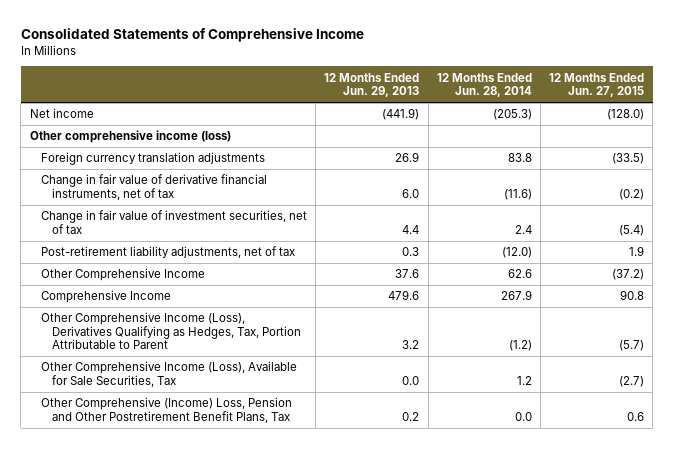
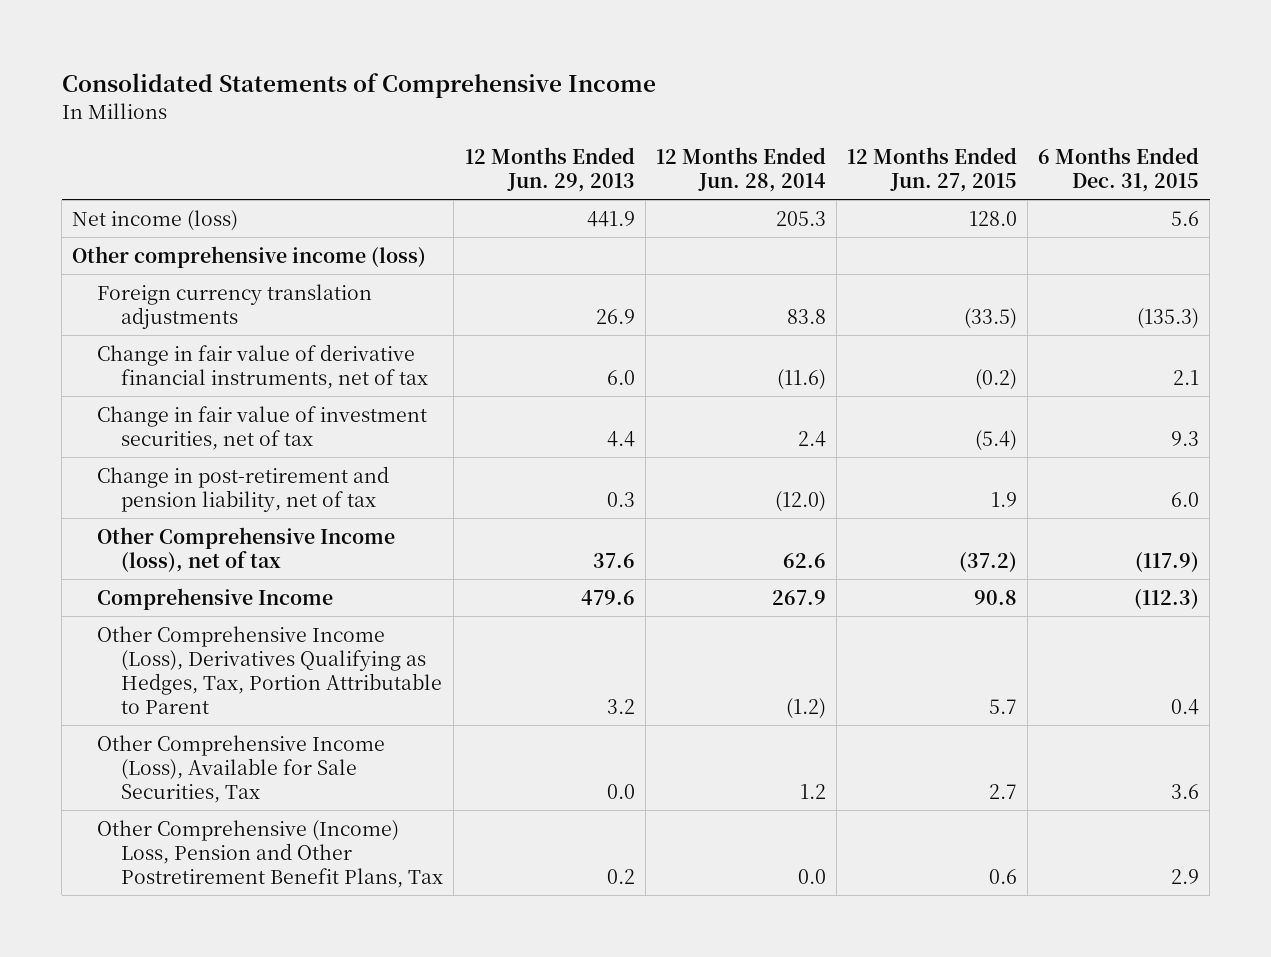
- | 12 Months Ended Jun. 29, 2013 | 12 Months Ended Jun. 28, 2014 | 12 Months Ended Jun. 27, 2015
+ | 12 Months Ended Jun. 29, 2013 | 12 Months Ended Jun. 28, 2014 | 12 Months Ended Jun. 27, 2015 | 6 Months Ended Dec. 31, 2015
- Net income | (441.9) | (205.3) | (128.0)
+ Net income (loss) | 441.9 | 205.3 | 128.0 | 5.6
- Post-retirement liability adjustments, net of tax | 0.3 | (12.0) | 1.9
- Other Comprehensive Income | 37.6 | 62.6 | (37.2)
+ Change in post-retirement and pension liability, net of tax | 0.3 | (12.0) | 1.9 | 6.0
+ Other Comprehensive Income (loss), net of tax | 37.6 | 62.6 | (37.2) | (117.9)
- Other Comprehensive Income (Loss), Derivatives Qualifying as Hedges, Tax, Portion Attributable to Parent | 3.2 | (1.2) | (5.7)
- Other Comprehensive Income (Loss), Available for Sale Securities, Tax | 0.0 | 1.2 | (2.7)
+ Other Comprehensive Income (Loss), Derivatives Qualifying as Hedges, Tax, Portion Attributable to Parent | 3.2 | (1.2) | 5.7 | 0.4
+ Other Comprehensive Income (Loss), Available for Sale Securities, Tax | 0.0 | 1.2 | 2.7 | 3.6

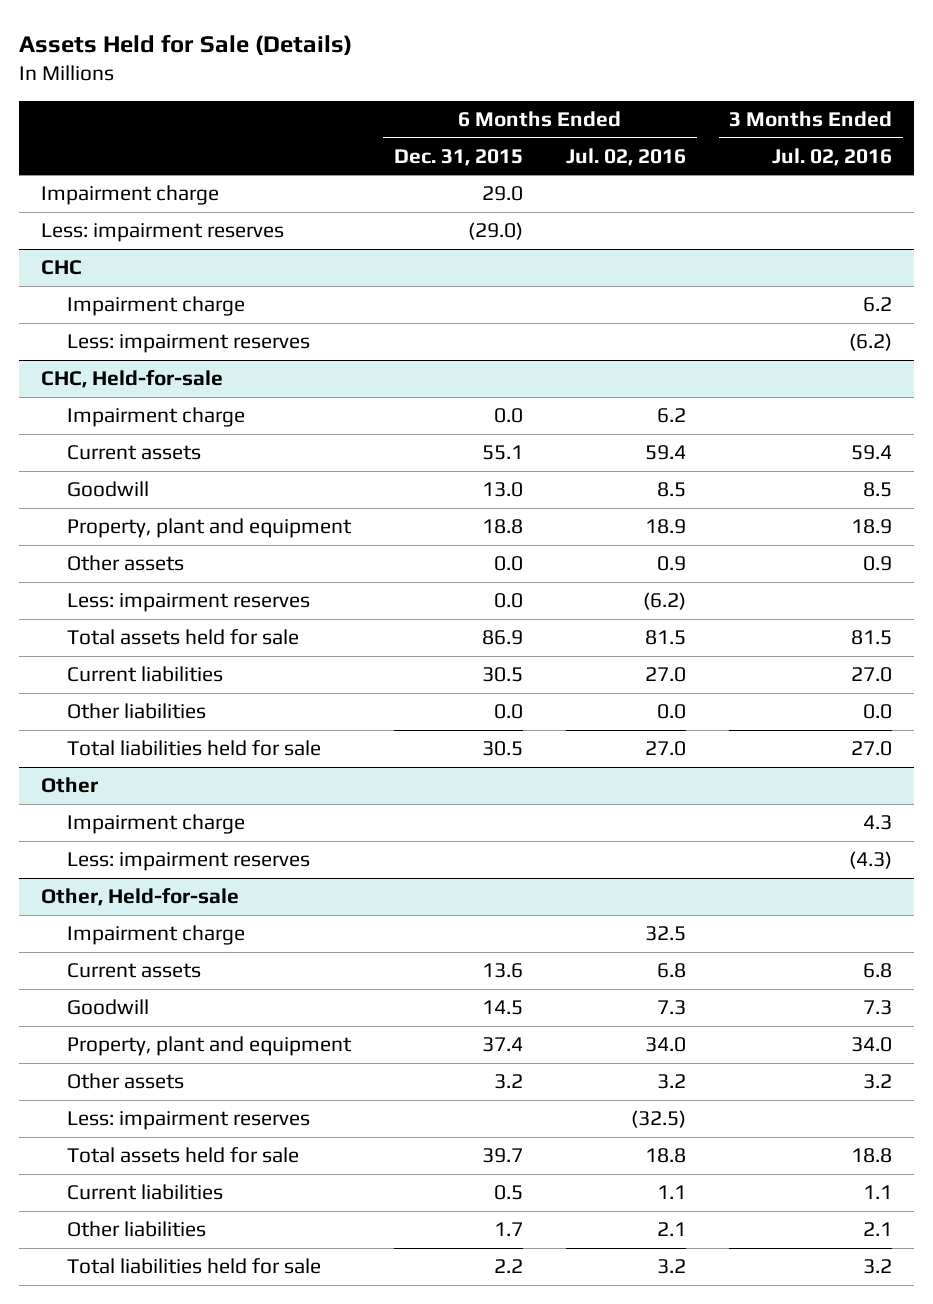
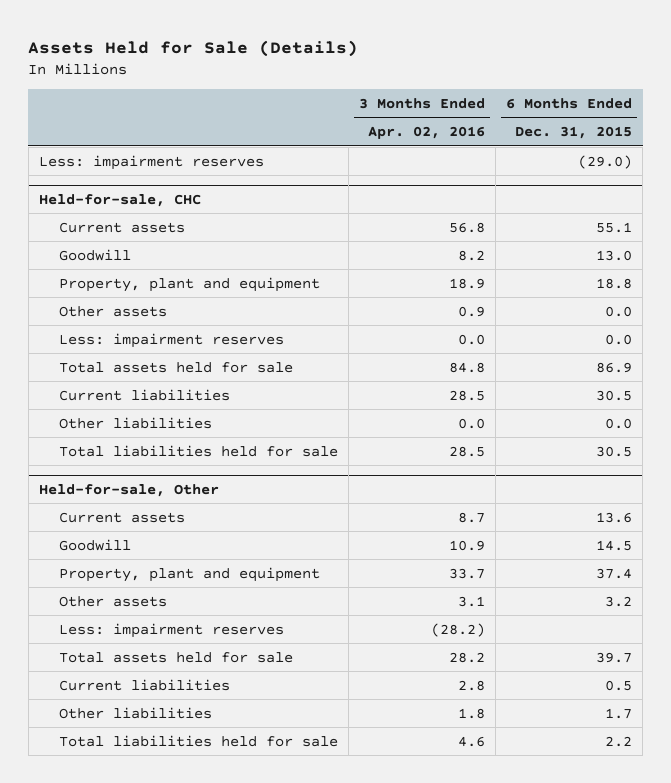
- | 6 Months Ended Dec. 31, 2015 | 6 Months Ended Jul. 02, 2016 | 3 Months Ended Jul. 02, 2016
+ | 3 Months Ended Apr. 02, 2016 | 6 Months Ended Dec. 31, 2015
- Impairment charge | 29.0 | |
- CHC
- Impairment charge | | | 6.2
- Less: impairment reserves | | | (6.2)
- CHC, Held-for-sale
- Impairment charge | 0.0 | 6.2 |
+ Held-for-sale, CHC
- Other
- Impairment charge | | | 4.3
- Less: impairment reserves | | | (4.3)
- Other, Held-for-sale
- Impairment charge | | 32.5 |
+ Held-for-sale, Other

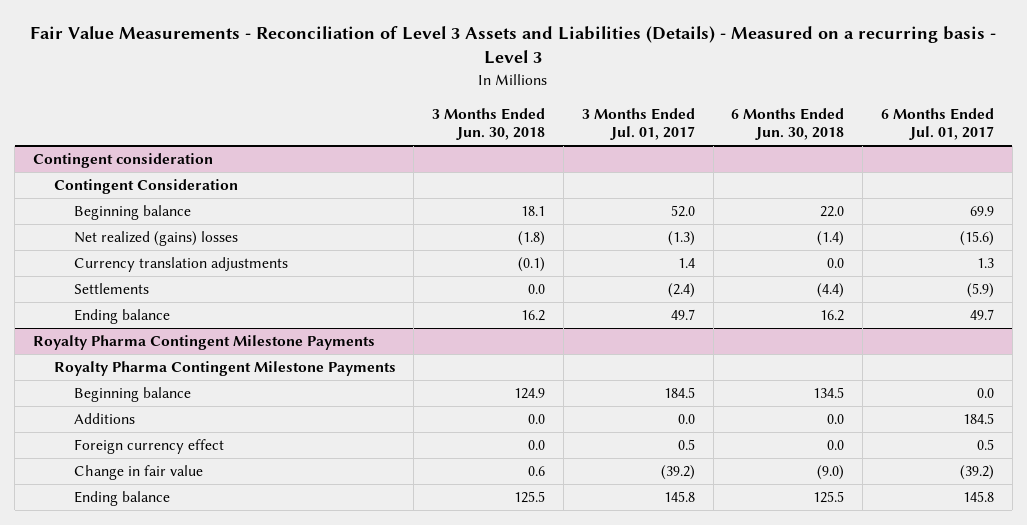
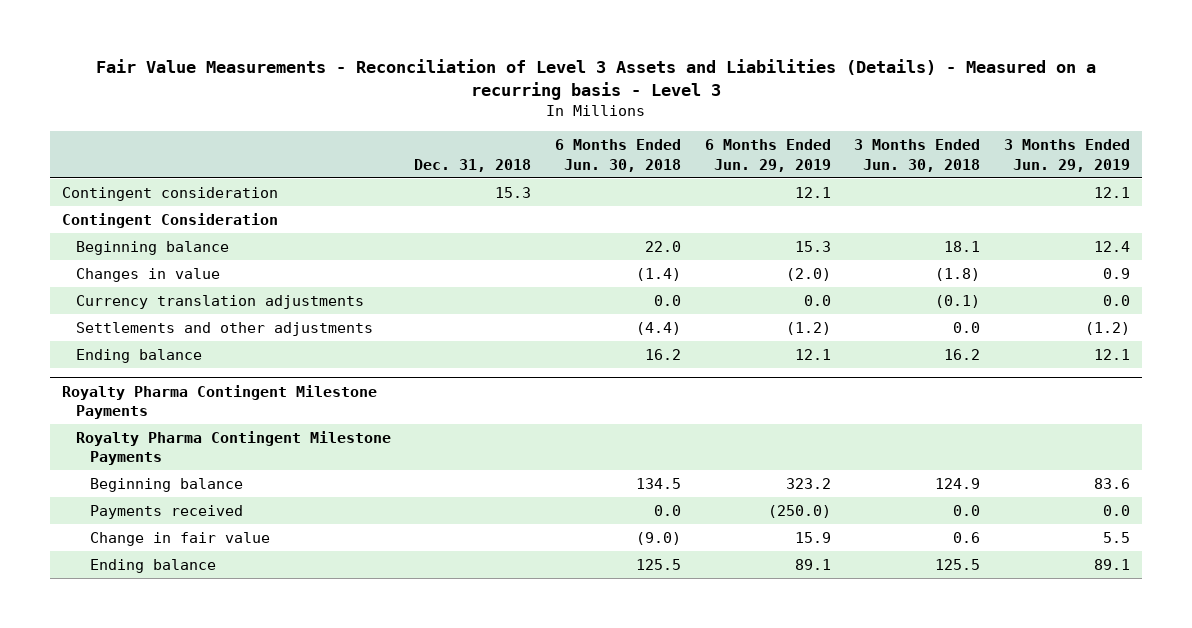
- | 3 Months Ended Jun. 30, 2018 | 3 Months Ended Jul. 01, 2017 | 6 Months Ended Jun. 30, 2018 | 6 Months Ended Jul. 01, 2017
+ | Dec. 31, 2018 | 6 Months Ended Jun. 30, 2018 | 6 Months Ended Jun. 29, 2019 | 3 Months Ended Jun. 30, 2018 | 3 Months Ended Jun. 29, 2019
- Contingent consideration
+ Contingent consideration | 15.3 | | 12.1 | | 12.1
- Net realized (gains) losses | (1.8) | (1.3) | (1.4) | (15.6)
+ Changes in value | | (1.4) | (2.0) | (1.8) | 0.9
- Settlements | 0.0 | (2.4) | (4.4) | (5.9)
+ Settlements and other adjustments | | (4.4) | (1.2) | 0.0 | (1.2)
@ Royalty Pharma Contingent Milestone Payments
- Additions | 0.0 | 0.0 | 0.0 | 184.5
- Foreign currency effect | 0.0 | 0.5 | 0.0 | 0.5
+ Payments received | | 0.0 | (250.0) | 0.0 | 0.0

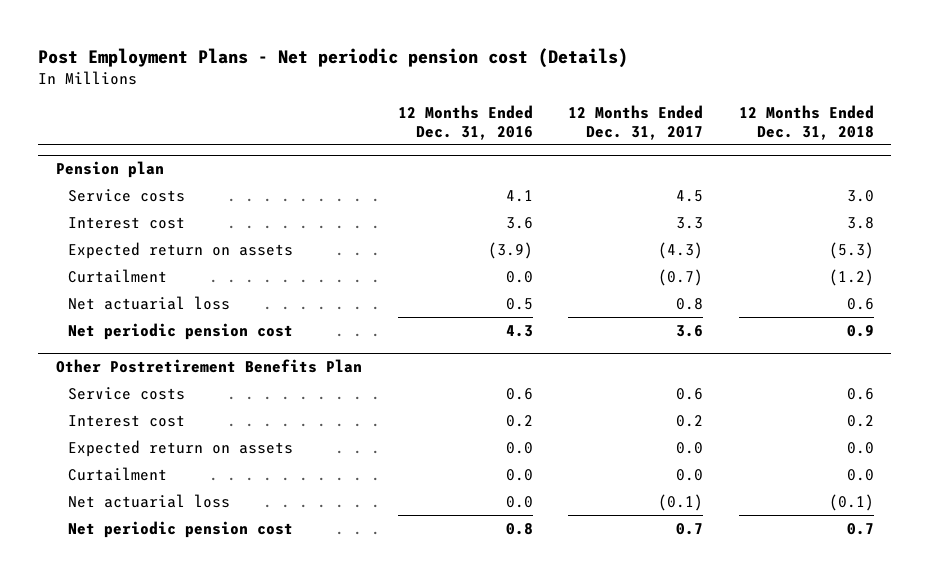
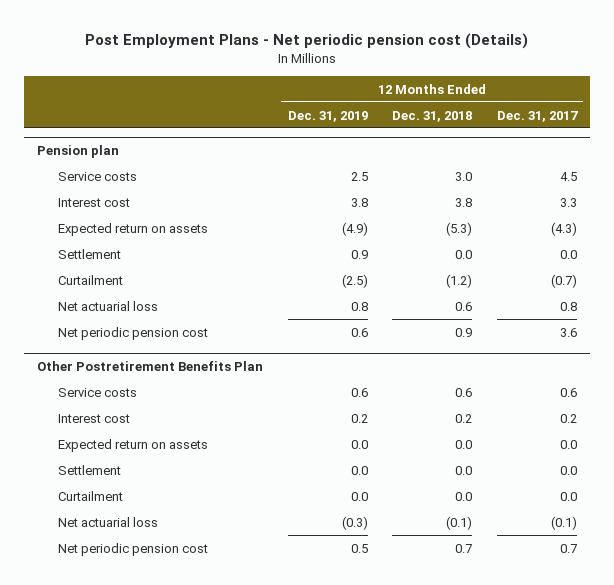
- | 12 Months Ended Dec. 31, 2016 | 12 Months Ended Dec. 31, 2017 | 12 Months Ended Dec. 31, 2018
+ | 12 Months Ended Dec. 31, 2019 | 12 Months Ended Dec. 31, 2018 | 12 Months Ended Dec. 31, 2017
@ Pension plan
+ Settlement | 0.9 | 0.0 | 0.0
@ Other Postretirement Benefits Plan
+ Settlement | 0.0 | 0.0 | 0.0

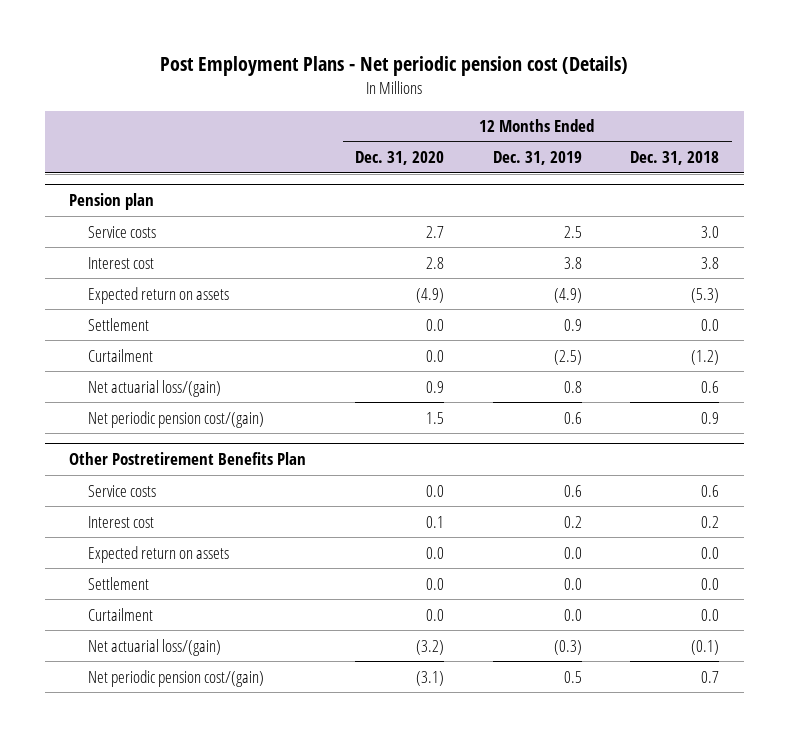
- | 12 Months Ended Dec. 31, 2019 | 12 Months Ended Dec. 31, 2018 | 12 Months Ended Dec. 31, 2017
+ | 12 Months Ended Dec. 31, 2020 | 12 Months Ended Dec. 31, 2019 | 12 Months Ended Dec. 31, 2018
@ Pension plan
- Net actuarial loss | 0.8 | 0.6 | 0.8
- Net periodic pension cost | 0.6 | 0.9 | 3.6
+ Net actuarial loss/(gain) | 0.9 | 0.8 | 0.6
+ Net periodic pension cost/(gain) | 1.5 | 0.6 | 0.9
@ Other Postretirement Benefits Plan
- Net actuarial loss | (0.3) | (0.1) | (0.1)
- Net periodic pension cost | 0.5 | 0.7 | 0.7
+ Net actuarial loss/(gain) | (3.2) | (0.3) | (0.1)
+ Net periodic pension cost/(gain) | (3.1) | 0.5 | 0.7

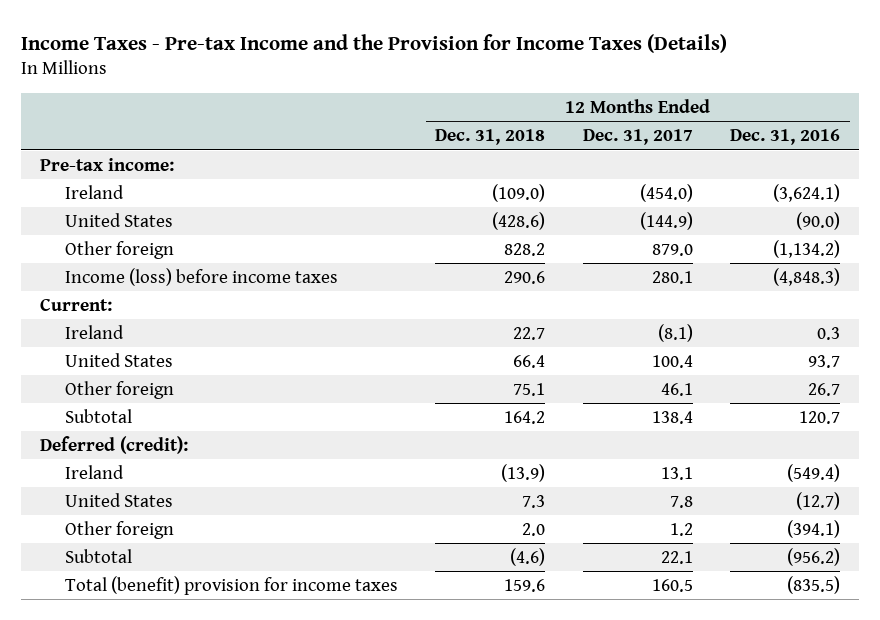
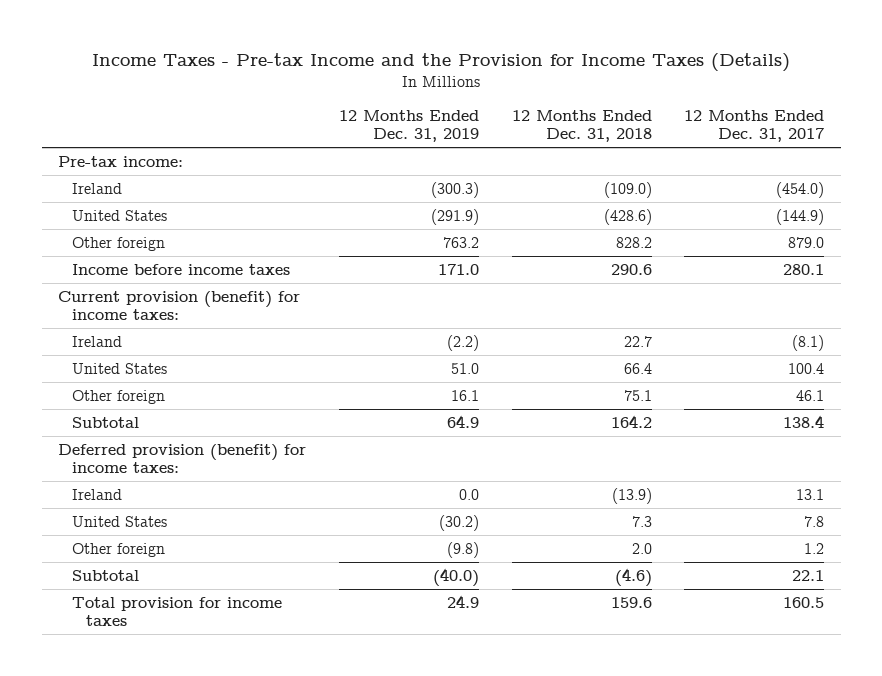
- | 12 Months Ended Dec. 31, 2018 | 12 Months Ended Dec. 31, 2017 | 12 Months Ended Dec. 31, 2016
+ | 12 Months Ended Dec. 31, 2019 | 12 Months Ended Dec. 31, 2018 | 12 Months Ended Dec. 31, 2017
- Income (loss) before income taxes | 290.6 | 280.1 | (4,848.3)
- Current:
+ Income before income taxes | 171.0 | 290.6 | 280.1
+ Current provision (benefit) for income taxes:
- Deferred (credit):
+ Deferred provision (benefit) for income taxes:
- Total (benefit) provision for income taxes | 159.6 | 160.5 | (835.5)
+ Total provision for income taxes | 24.9 | 159.6 | 160.5

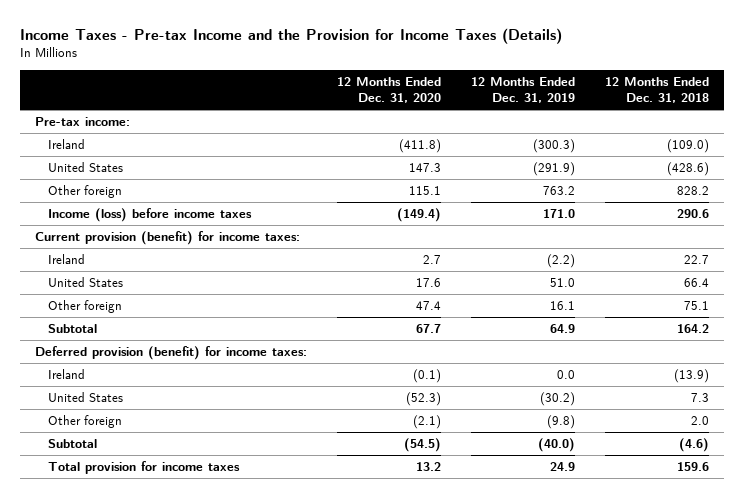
- | 12 Months Ended Dec. 31, 2019 | 12 Months Ended Dec. 31, 2018 | 12 Months Ended Dec. 31, 2017
+ | 12 Months Ended Dec. 31, 2020 | 12 Months Ended Dec. 31, 2019 | 12 Months Ended Dec. 31, 2018
- Income before income taxes | 171.0 | 290.6 | 280.1
+ Income (loss) before income taxes | (149.4) | 171.0 | 290.6

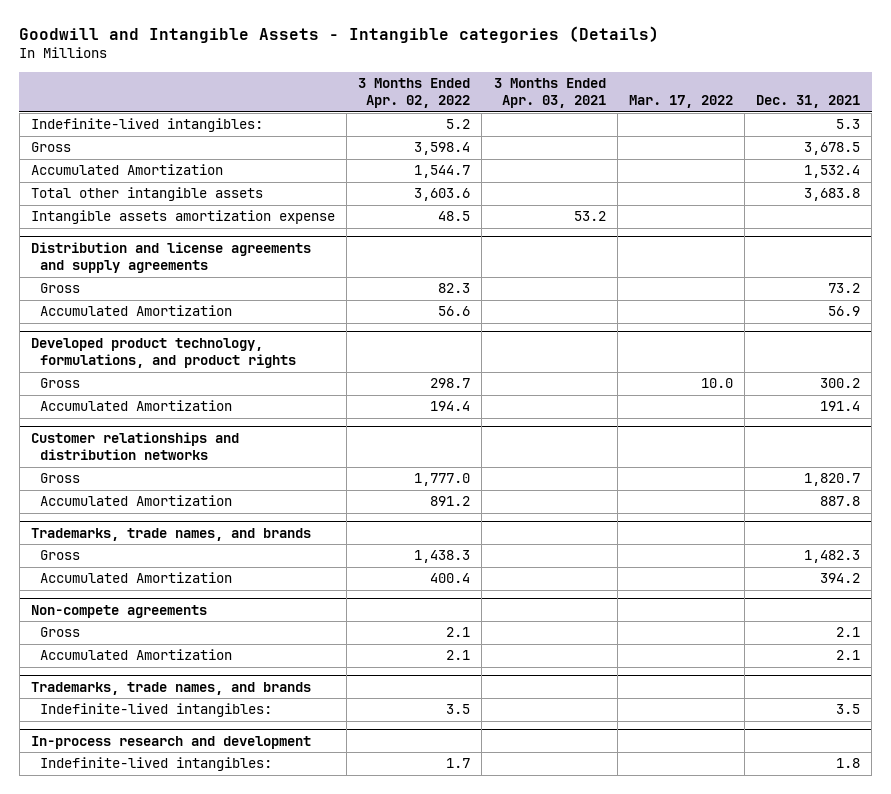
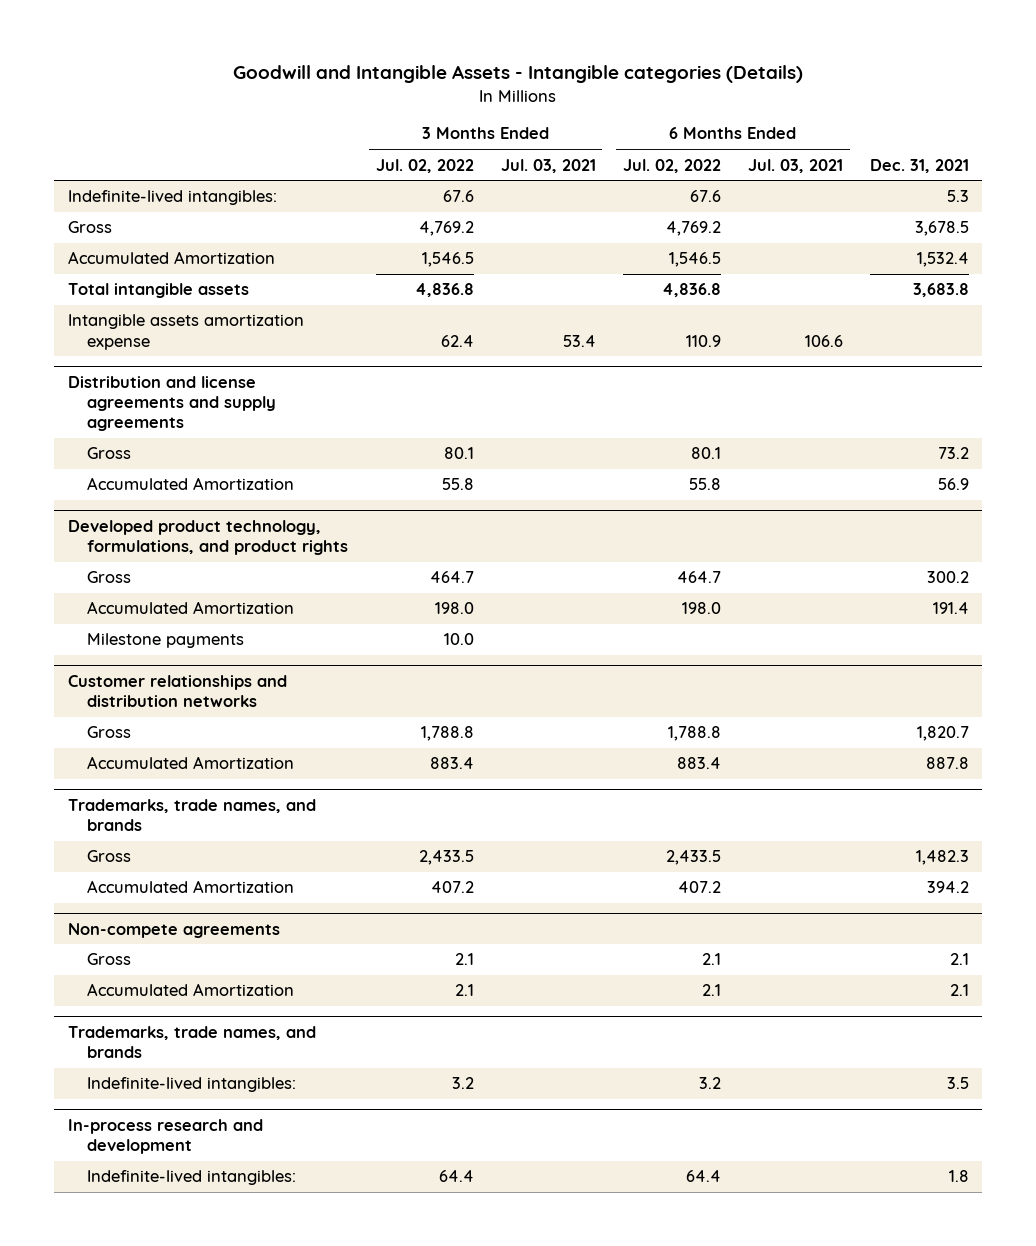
- | 3 Months Ended Apr. 02, 2022 | 3 Months Ended Apr. 03, 2021 | Mar. 17, 2022 | Dec. 31, 2021
+ | 3 Months Ended Jul. 02, 2022 | 3 Months Ended Jul. 03, 2021 | 6 Months Ended Jul. 02, 2022 | 6 Months Ended Jul. 03, 2021 | Dec. 31, 2021
- Total other intangible assets | 3,603.6 | | | 3,683.8
+ Total intangible assets | 4,836.8 | | 4,836.8 | | 3,683.8
@ Developed product technology, formulations, and product rights
+ Milestone payments | 10.0 | | | |

